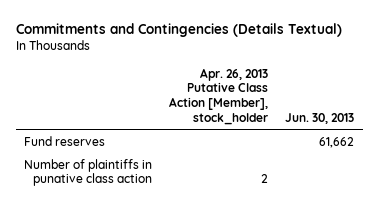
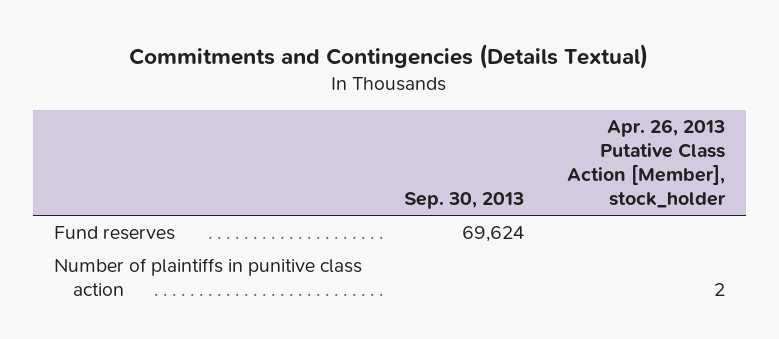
- | Apr. 26, 2013 Putative Class Action [Member], stock_holder | Jun. 30, 2013
+ | Sep. 30, 2013 | Apr. 26, 2013 Putative Class Action [Member], stock_holder
- Number of plaintiffs in punative class action | 2 |
+ Number of plaintiffs in punitive class action | | 2

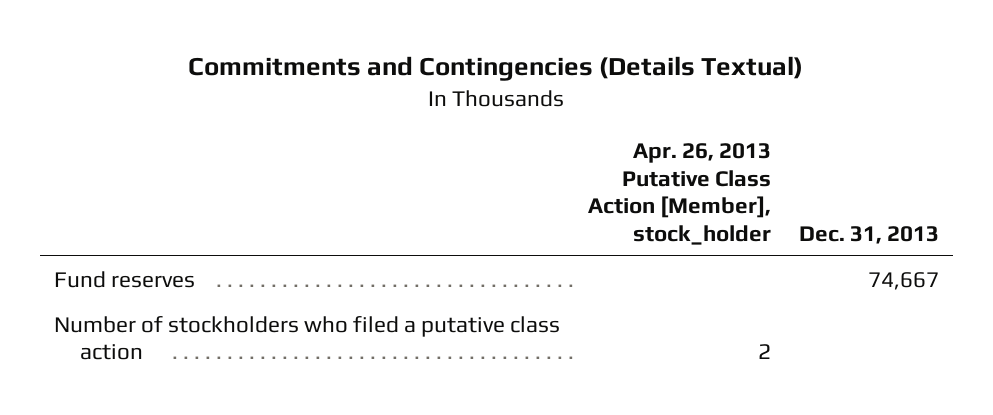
- | Sep. 30, 2013 | Apr. 26, 2013 Putative Class Action [Member], stock_holder
+ | Apr. 26, 2013 Putative Class Action [Member], stock_holder | Dec. 31, 2013
- Number of plaintiffs in punitive class action | | 2
+ Number of stockholders who filed a putative class action | 2 |

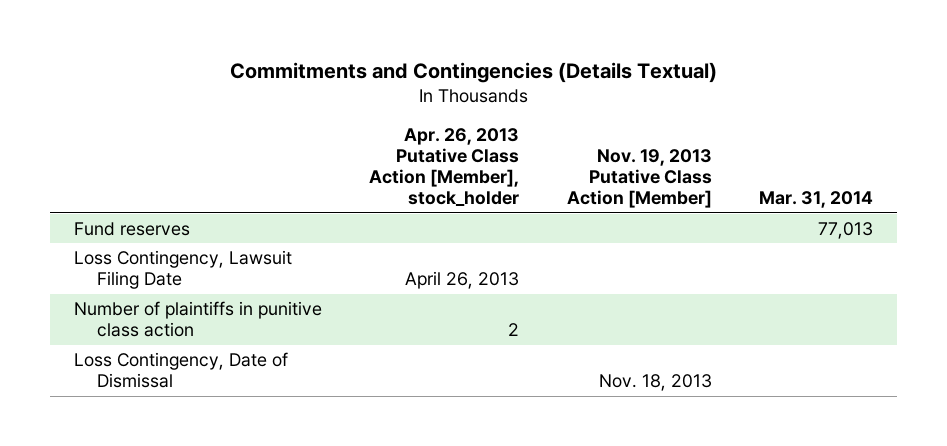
- | Apr. 26, 2013 Putative Class Action [Member], stock_holder | Dec. 31, 2013
+ | Apr. 26, 2013 Putative Class Action [Member], stock_holder | Nov. 19, 2013 Putative Class Action [Member] | Mar. 31, 2014
- Number of stockholders who filed a putative class action | 2 |
+ Loss Contingency, Lawsuit Filing Date | April 26, 2013 | |
+ Number of plaintiffs in punitive class action | 2 | |
+ Loss Contingency, Date of Dismissal | | Nov. 18, 2013 |

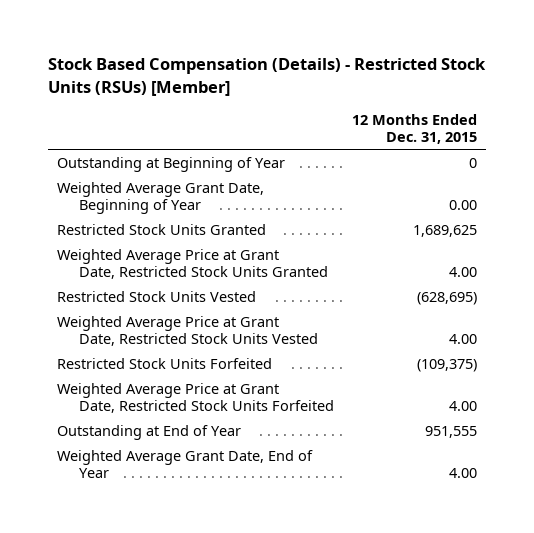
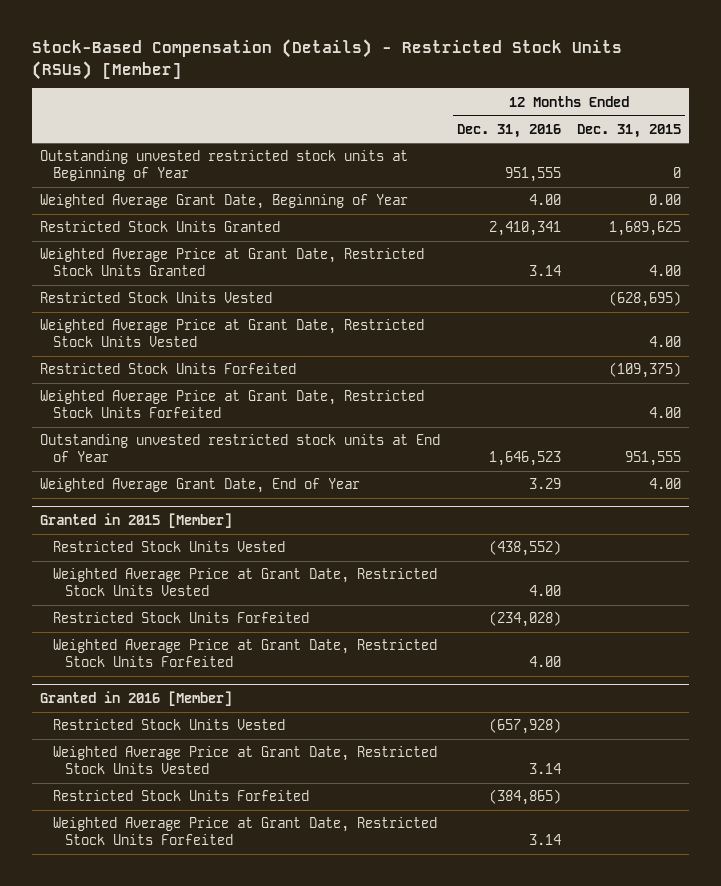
- Stock Based Compensation (Details) - Restricted Stock Units (RSUs) [Member]
+ Stock-Based Compensation (Details) - Restricted Stock Units (RSUs) [Member]
- | 12 Months Ended Dec. 31, 2015
+ | 12 Months Ended Dec. 31, 2016 | 12 Months Ended Dec. 31, 2015
- Outstanding at Beginning of Year | 0
+ Outstanding unvested restricted stock units at Beginning of Year | 951,555 | 0
- Outstanding at End of Year | 951,555
+ Outstanding unvested restricted stock units at End of Year | 1,646,523 | 951,555
+ Granted in 2015 [Member]
+ Restricted Stock Units Vested | (438,552) |
+ Weighted Average Price at Grant Date, Restricted Stock Units Vested | 4.00 |
+ Restricted Stock Units Forfeited | (234,028) |
+ Weighted Average Price at Grant Date, Restricted Stock Units Forfeited | 4.00 |
+ Granted in 2016 [Member]
+ Restricted Stock Units Vested | (657,928) |
+ Weighted Average Price at Grant Date, Restricted Stock Units Vested | 3.14 |
+ Restricted Stock Units Forfeited | (384,865) |
+ Weighted Average Price at Grant Date, Restricted Stock Units Forfeited | 3.14 |

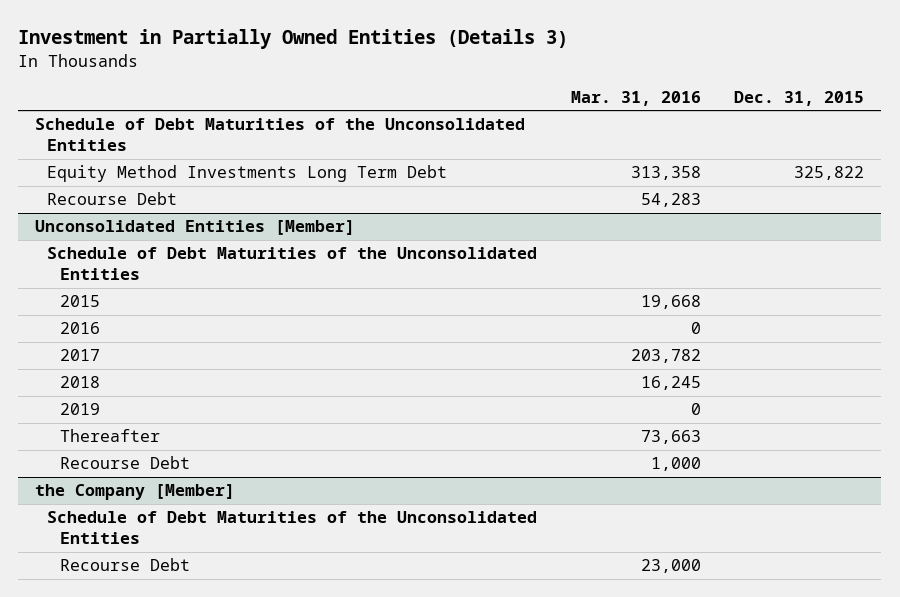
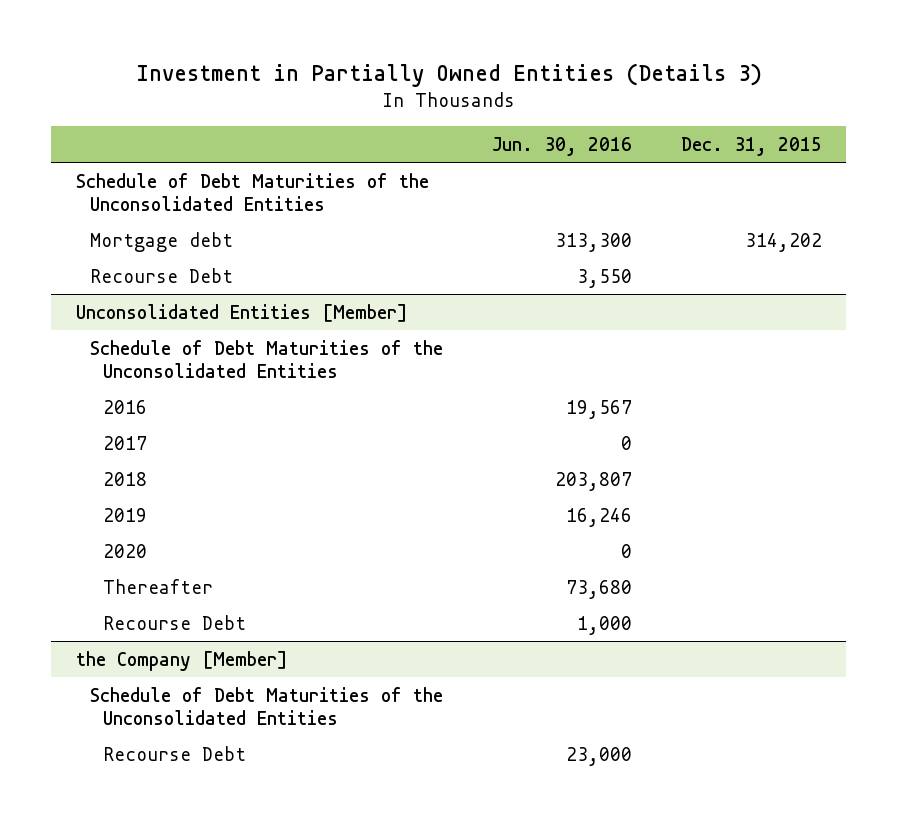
- | Mar. 31, 2016 | Dec. 31, 2015
+ | Jun. 30, 2016 | Dec. 31, 2015
- Equity Method Investments Long Term Debt | 313,358 | 325,822
+ Mortgage debt | 313,300 | 314,202
@ Unconsolidated Entities [Member]
- 2015 | 19,668 |
+ 2020 | 0 |

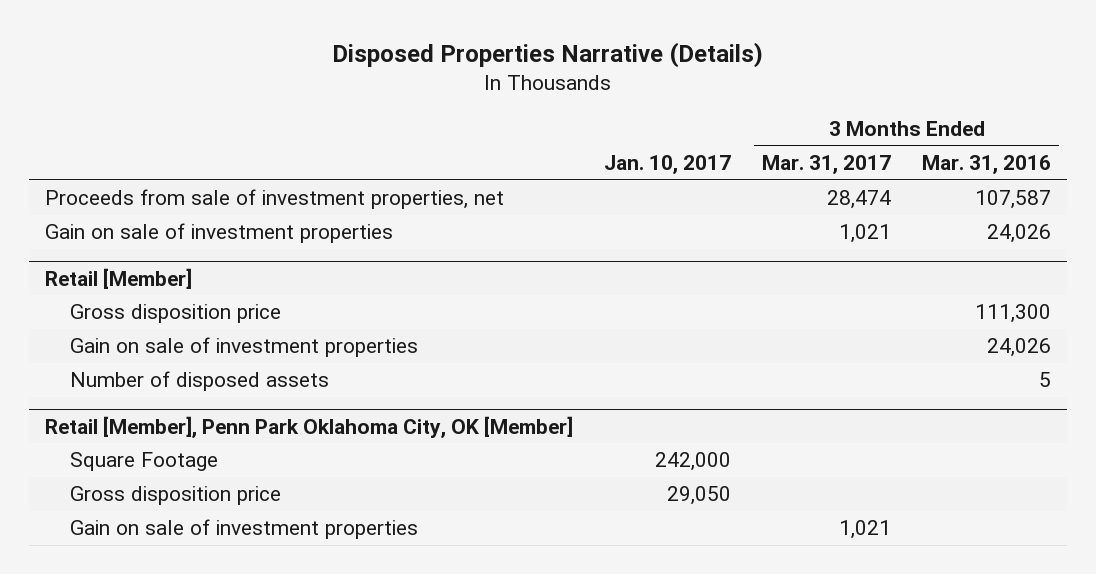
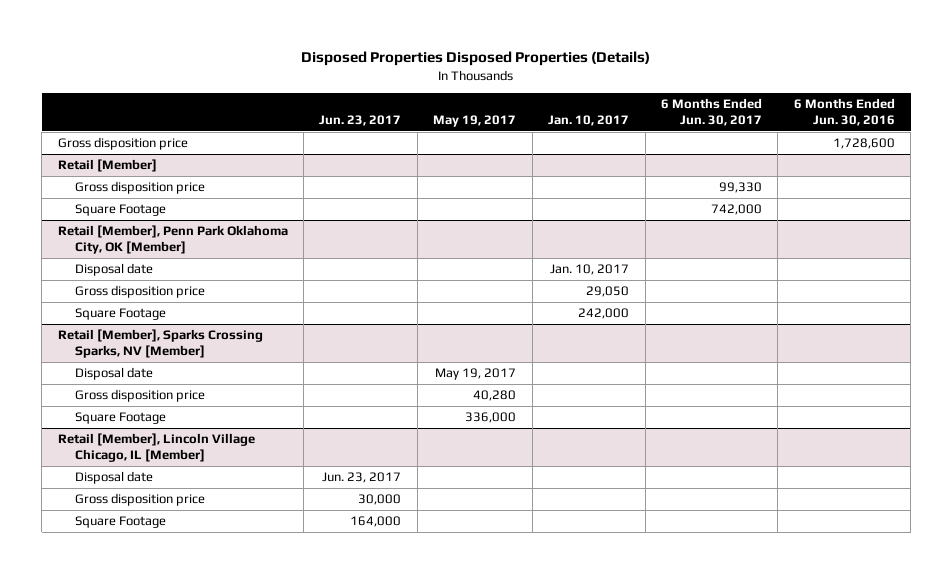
- Disposed Properties Narrative (Details)
+ Disposed Properties Disposed Properties (Details)
- | Jan. 10, 2017 | 3 Months Ended Mar. 31, 2017 | 3 Months Ended Mar. 31, 2016
+ | Jun. 23, 2017 | May 19, 2017 | Jan. 10, 2017 | 6 Months Ended Jun. 30, 2017 | 6 Months Ended Jun. 30, 2016
- Proceeds from sale of investment properties, net | | 28,474 | 107,587
- Gain on sale of investment properties | | 1,021 | 24,026
+ Gross disposition price | | | | | 1,728,600
@ Retail [Member]
- Gain on sale of investment properties | | | 24,026
- Number of disposed assets | | | 5
+ Square Footage | | | | 742,000 |
@ Retail [Member], Penn Park Oklahoma City, OK [Member]
+ Disposal date | | | Jan. 10, 2017 | |
- Gain on sale of investment properties | | 1,021 |
moved down: Square Footage | | | 242,000 | |
+ Retail [Member], Sparks Crossing Sparks, NV [Member]
+ Disposal date | | May 19, 2017 | | |
+ Gross disposition price | | 40,280 | | |
+ Square Footage | | 336,000 | | |
+ Retail [Member], Lincoln Village Chicago, IL [Member]
+ Disposal date | Jun. 23, 2017 | | | |
+ Gross disposition price | 30,000 | | | |
+ Square Footage | 164,000 | | | |

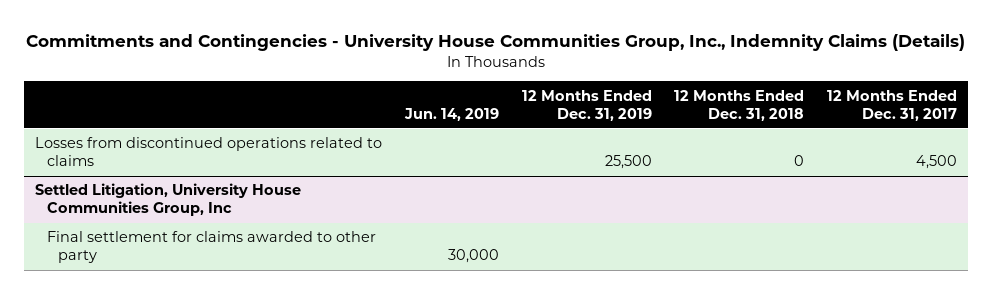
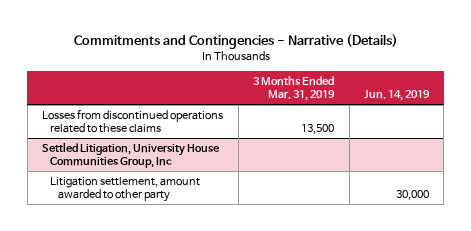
- Commitments and Contingencies - University House Communities Group, Inc., Indemnity Claims (Details)
+ Commitments and Contingencies - Narrative (Details)
- | Jun. 14, 2019 | 12 Months Ended Dec. 31, 2019 | 12 Months Ended Dec. 31, 2018 | 12 Months Ended Dec. 31, 2017
+ | 3 Months Ended Mar. 31, 2019 | Jun. 14, 2019
- Losses from discontinued operations related to claims | | 25,500 | 0 | 4,500
+ Losses from discontinued operations related to these claims | 13,500 |
@ Settled Litigation, University House Communities Group, Inc
- Final settlement for claims awarded to other party | 30,000 | | |
+ Litigation settlement, amount awarded to other party | | 30,000

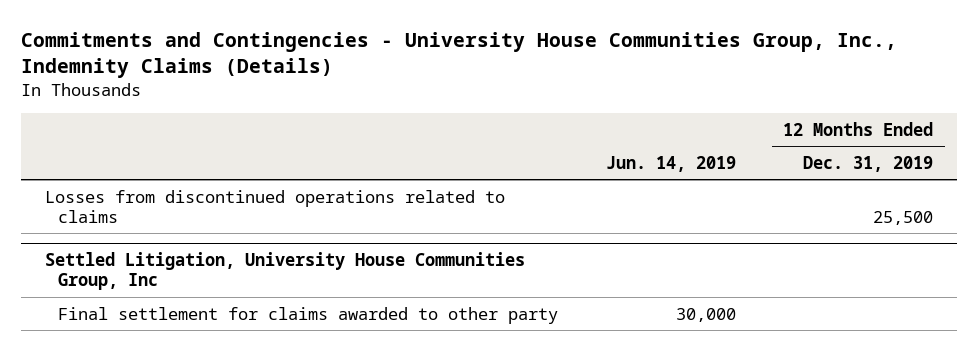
- Commitments and Contingencies - Narrative (Details)
+ Commitments and Contingencies - University House Communities Group, Inc., Indemnity Claims (Details)
- | 3 Months Ended Mar. 31, 2019 | Jun. 14, 2019
+ | Jun. 14, 2019 | 12 Months Ended Dec. 31, 2019
- Losses from discontinued operations related to these claims | 13,500 |
+ Losses from discontinued operations related to claims | | 25,500
@ Settled Litigation, University House Communities Group, Inc
- Litigation settlement, amount awarded to other party | | 30,000
+ Final settlement for claims awarded to other party | 30,000 |

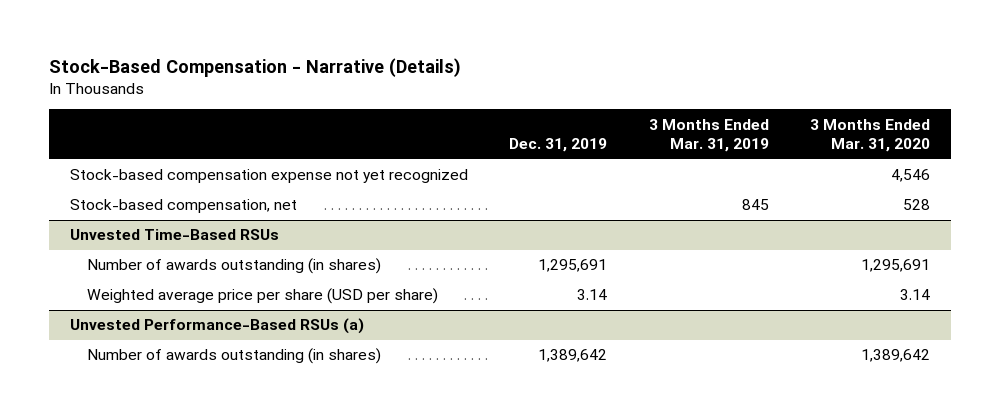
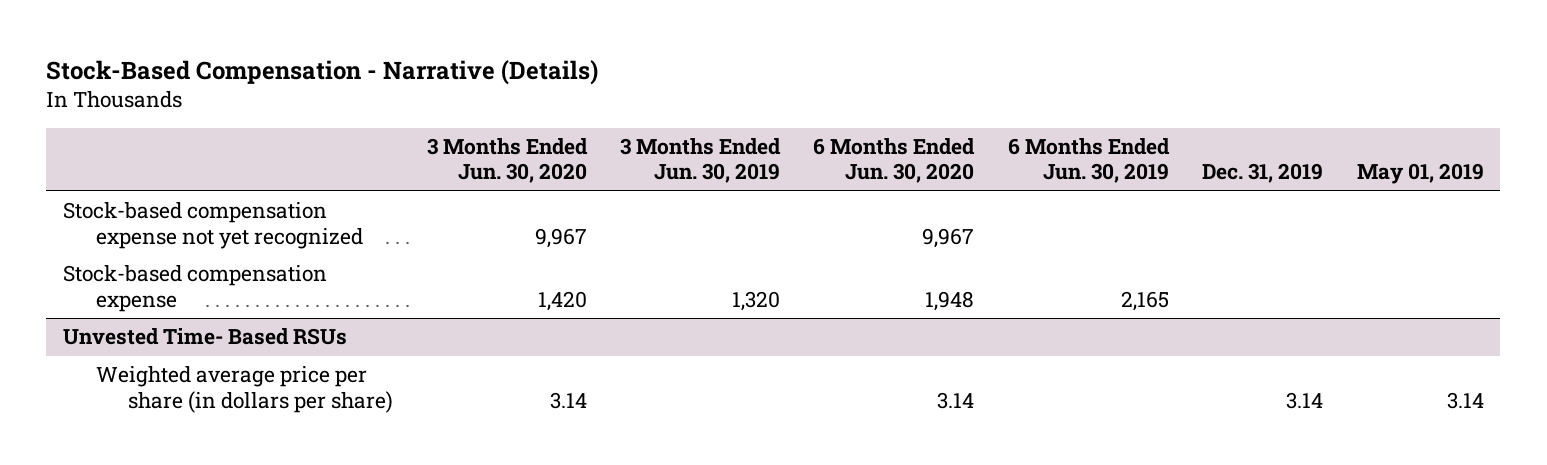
- | Dec. 31, 2019 | 3 Months Ended Mar. 31, 2019 | 3 Months Ended Mar. 31, 2020
+ | 3 Months Ended Jun. 30, 2020 | 3 Months Ended Jun. 30, 2019 | 6 Months Ended Jun. 30, 2020 | 6 Months Ended Jun. 30, 2019 | Dec. 31, 2019 | May 01, 2019
- Stock-based compensation, net | | 845 | 528
- Unvested Time-Based RSUs
- Number of awards outstanding (in shares) | 1,295,691 | | 1,295,691
- Weighted average price per share (USD per share) | 3.14 | | 3.14
- Unvested Performance-Based RSUs (a)
- Number of awards outstanding (in shares) | 1,389,642 | | 1,389,642
+ Stock-based compensation expense | 1,420 | 1,320 | 1,948 | 2,165 | |
+ Unvested Time- Based RSUs
+ Weighted average price per share (in dollars per share) | 3.14 | | 3.14 | | 3.14 | 3.14

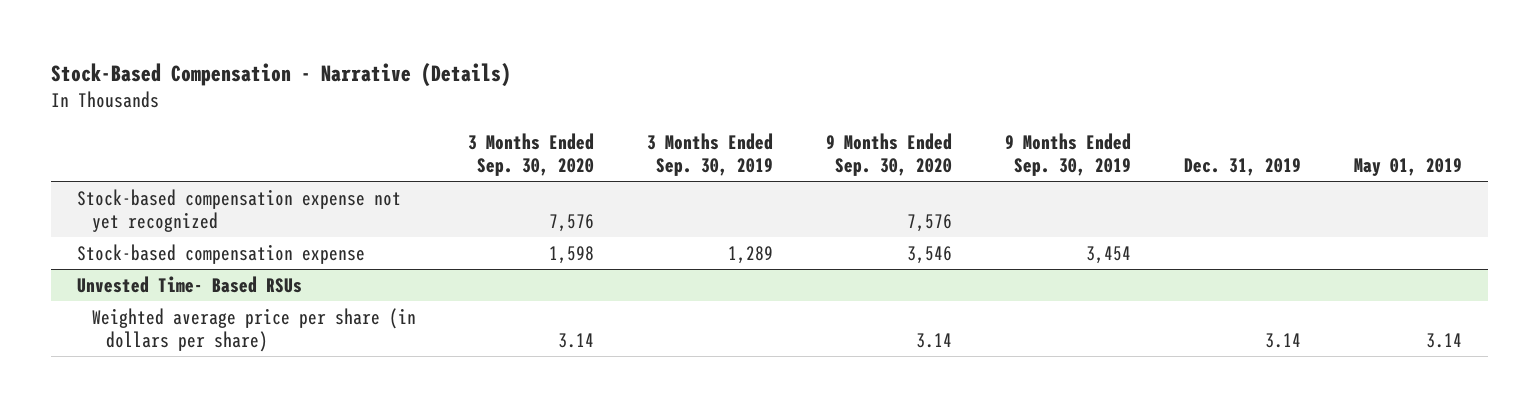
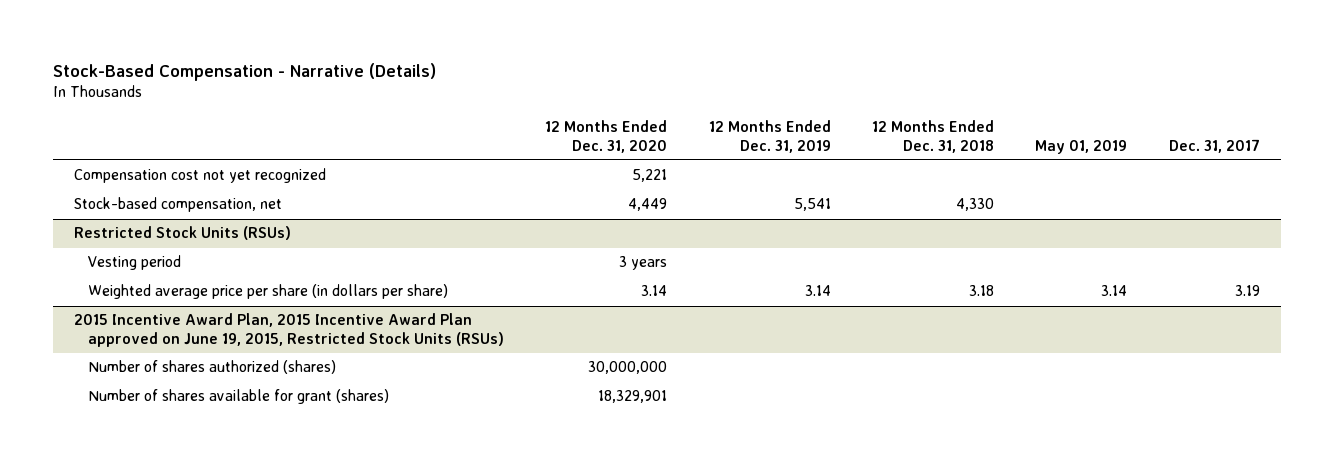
- | 3 Months Ended Sep. 30, 2020 | 3 Months Ended Sep. 30, 2019 | 9 Months Ended Sep. 30, 2020 | 9 Months Ended Sep. 30, 2019 | Dec. 31, 2019 | May 01, 2019
+ | 12 Months Ended Dec. 31, 2020 | 12 Months Ended Dec. 31, 2019 | 12 Months Ended Dec. 31, 2018 | May 01, 2019 | Dec. 31, 2017
- Stock-based compensation expense not yet recognized | 7,576 | | 7,576 | | |
- Stock-based compensation expense | 1,598 | 1,289 | 3,546 | 3,454 | |
- Unvested Time- Based RSUs
+ Compensation cost not yet recognized | 5,221 | | | |
+ Stock-based compensation, net | 4,449 | 5,541 | 4,330 | |
+ Restricted Stock Units (RSUs)
+ Vesting period | 3 years | | | |
+ 2015 Incentive Award Plan, 2015 Incentive Award Plan approved on June 19, 2015, Restricted Stock Units (RSUs)
+ Number of shares authorized (shares) | 30,000,000 | | | |
+ Number of shares available for grant (shares) | 18,329,901 | | | |

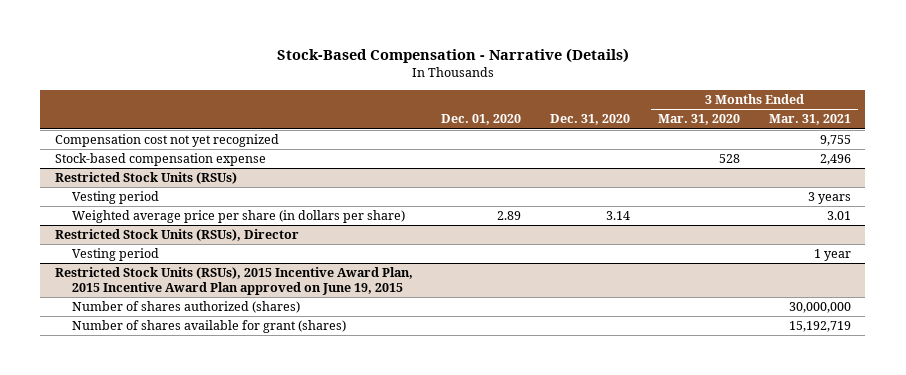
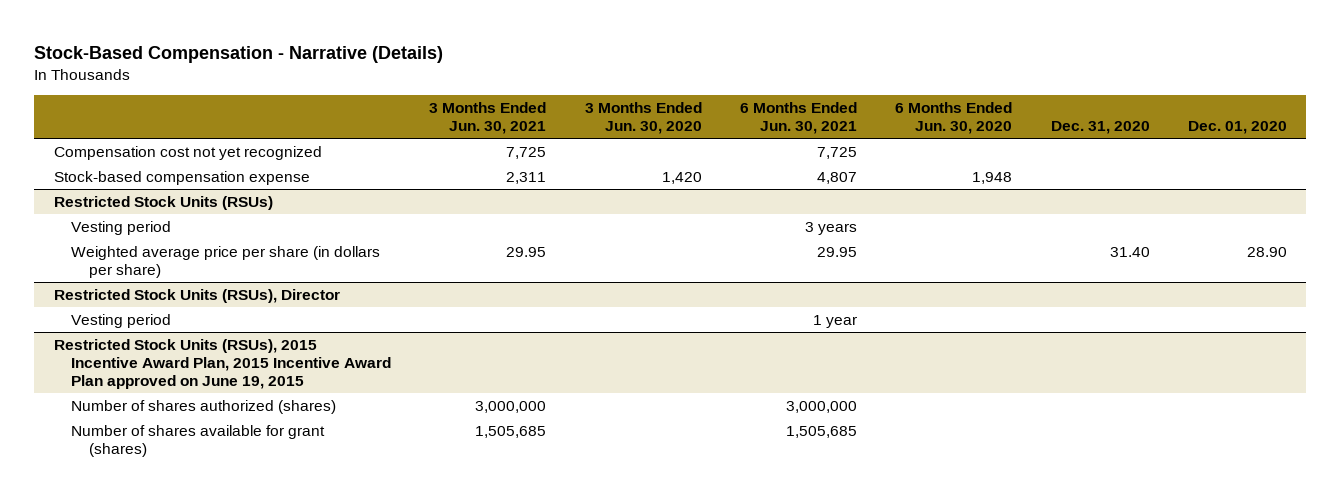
- | Dec. 01, 2020 | Dec. 31, 2020 | 3 Months Ended Mar. 31, 2020 | 3 Months Ended Mar. 31, 2021
+ | 3 Months Ended Jun. 30, 2021 | 3 Months Ended Jun. 30, 2020 | 6 Months Ended Jun. 30, 2021 | 6 Months Ended Jun. 30, 2020 | Dec. 31, 2020 | Dec. 01, 2020
@ Restricted Stock Units (RSUs)
- Weighted average price per share (in dollars per share) | 2.89 | 3.14 | | 3.01
+ Weighted average price per share (in dollars per share) | 29.95 | | 29.95 | | 31.40 | 28.90

